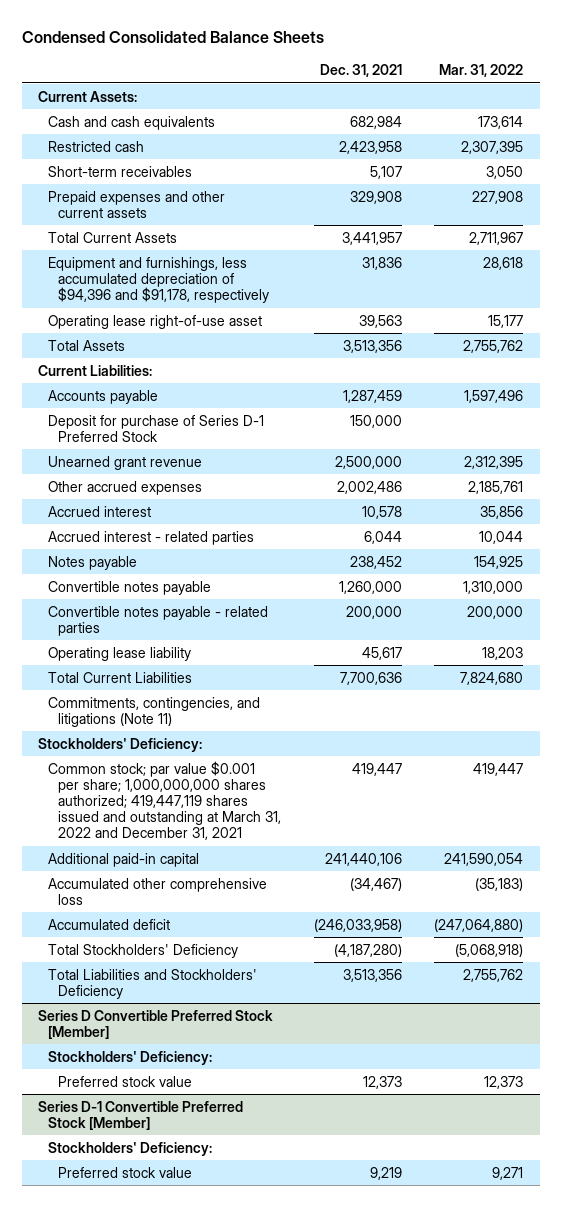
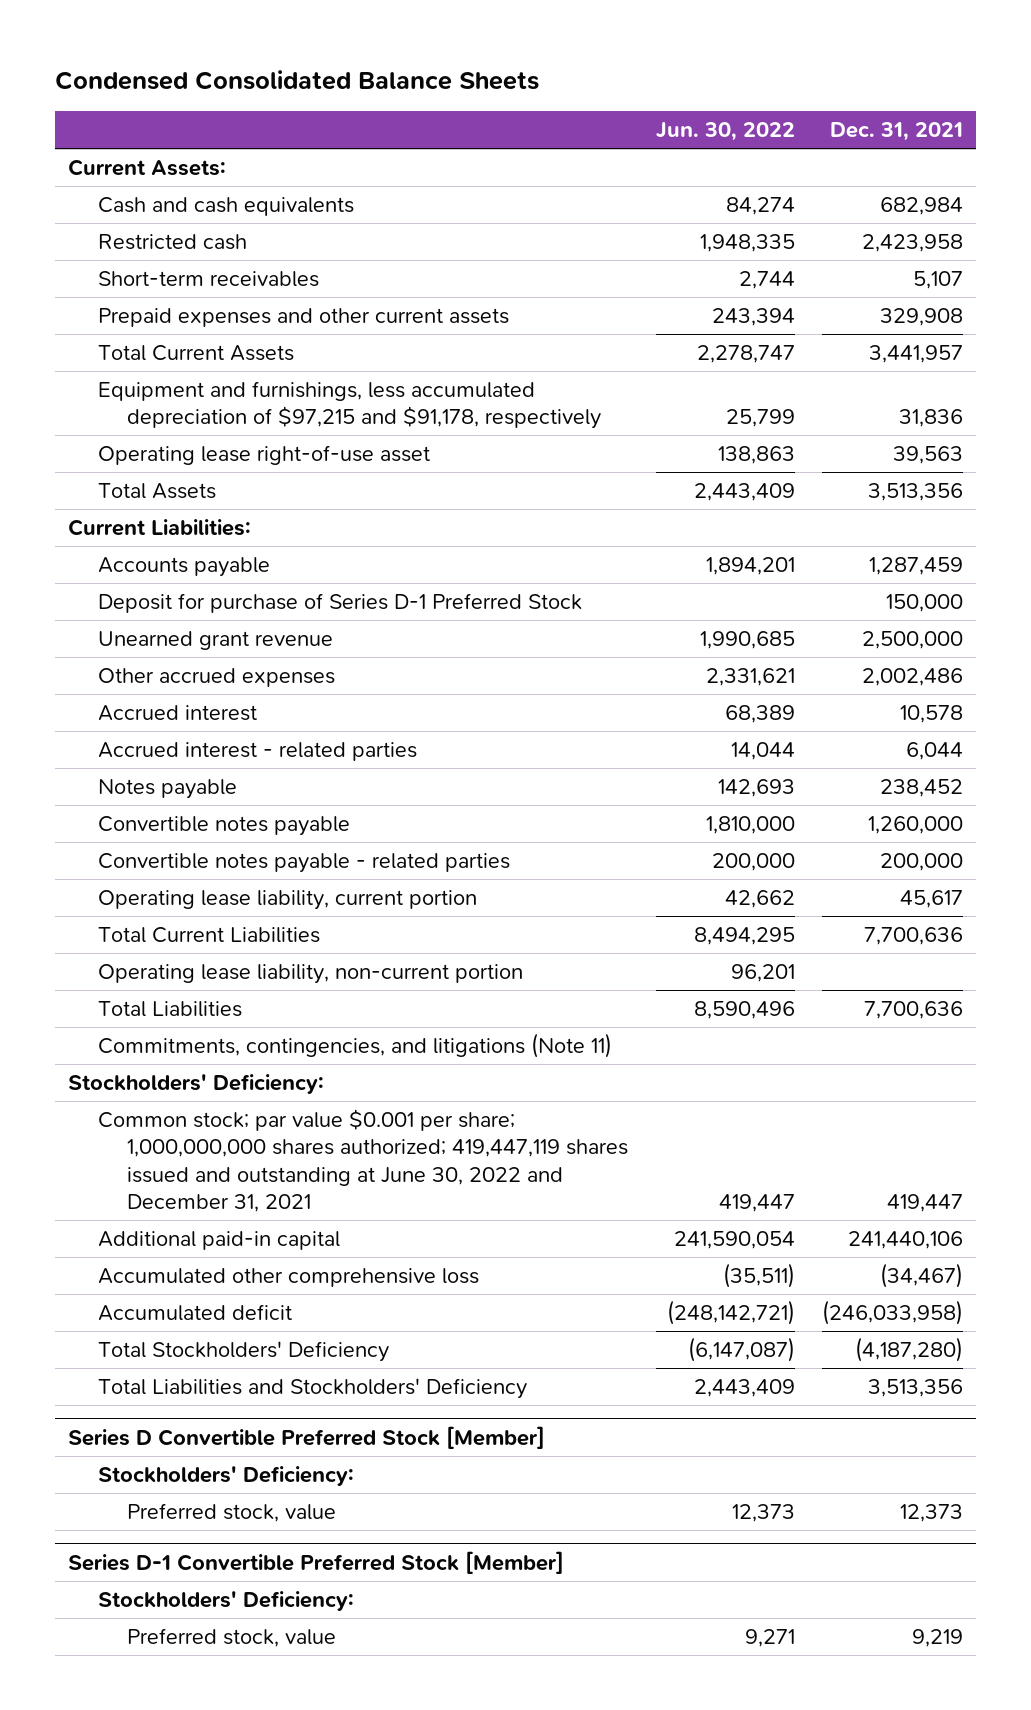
- | Dec. 31, 2021 | Mar. 31, 2022
+ | Jun. 30, 2022 | Dec. 31, 2021
- Equipment and furnishings, less accumulated depreciation of $94,396 and $91,178, respectively | 31,836 | 28,618
+ Equipment and furnishings, less accumulated depreciation of $97,215 and $91,178, respectively | 25,799 | 31,836
- Operating lease liability | 45,617 | 18,203
+ Operating lease liability, current portion | 42,662 | 45,617
+ Operating lease liability, non-current portion | 96,201 |
+ Total Liabilities | 8,590,496 | 7,700,636
- Common stock; par value $0.001 per share; 1,000,000,000 shares authorized; 419,447,119 shares issued and outstanding at March 31, 2022 and December 31, 2021 | 419,447 | 419,447
+ Common stock; par value $0.001 per share; 1,000,000,000 shares authorized; 419,447,119 shares issued and outstanding at June 30, 2022 and December 31, 2021 | 419,447 | 419,447
@ Series D Convertible Preferred Stock [Member]
- Preferred stock value | 12,373 | 12,373
+ Preferred stock, value | 12,373 | 12,373
@ Series D-1 Convertible Preferred Stock [Member]
- Preferred stock value | 9,219 | 9,271
+ Preferred stock, value | 9,271 | 9,219

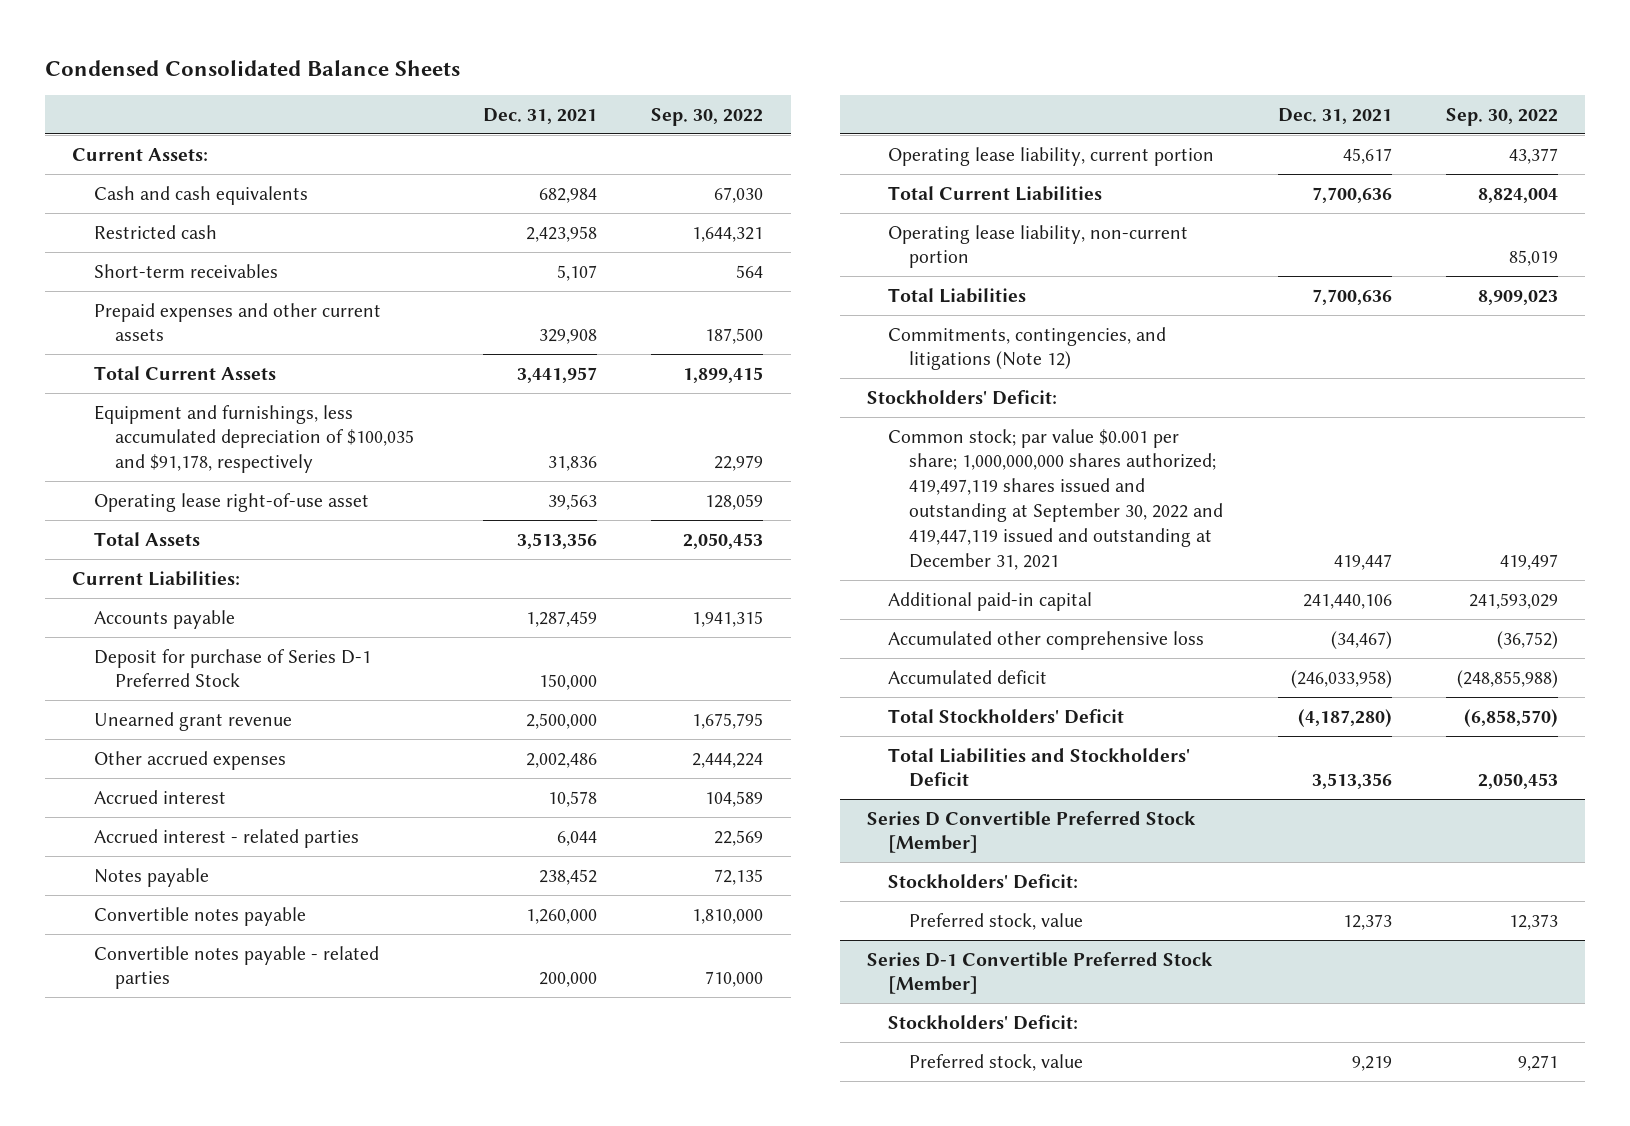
- | Jun. 30, 2022 | Dec. 31, 2021
+ | Dec. 31, 2021 | Sep. 30, 2022
- Equipment and furnishings, less accumulated depreciation of $97,215 and $91,178, respectively | 25,799 | 31,836
+ Equipment and furnishings, less accumulated depreciation of $100,035 and $91,178, respectively | 31,836 | 22,979
- Commitments, contingencies, and litigations (Note 11)
- Stockholders' Deficiency:
- Common stock; par value $0.001 per share; 1,000,000,000 shares authorized; 419,447,119 shares issued and outstanding at June 30, 2022 and December 31, 2021 | 419,447 | 419,447
+ Commitments, contingencies, and litigations (Note 12)
+ Stockholders' Deficit:
+ Common stock; par value $0.001 per share; 1,000,000,000 shares authorized; 419,497,119 shares issued and outstanding at September 30, 2022 and 419,447,119 issued and outstanding at December 31, 2021 | 419,447 | 419,497
- Total Stockholders' Deficiency | (6,147,087) | (4,187,280)
- Total Liabilities and Stockholders' Deficiency | 2,443,409 | 3,513,356
+ Total Stockholders' Deficit | (4,187,280) | (6,858,570)
+ Total Liabilities and Stockholders' Deficit | 3,513,356 | 2,050,453
@ Series D Convertible Preferred Stock [Member]
- Stockholders' Deficiency:
+ Stockholders' Deficit:
@ Series D-1 Convertible Preferred Stock [Member]
- Stockholders' Deficiency:
+ Stockholders' Deficit:

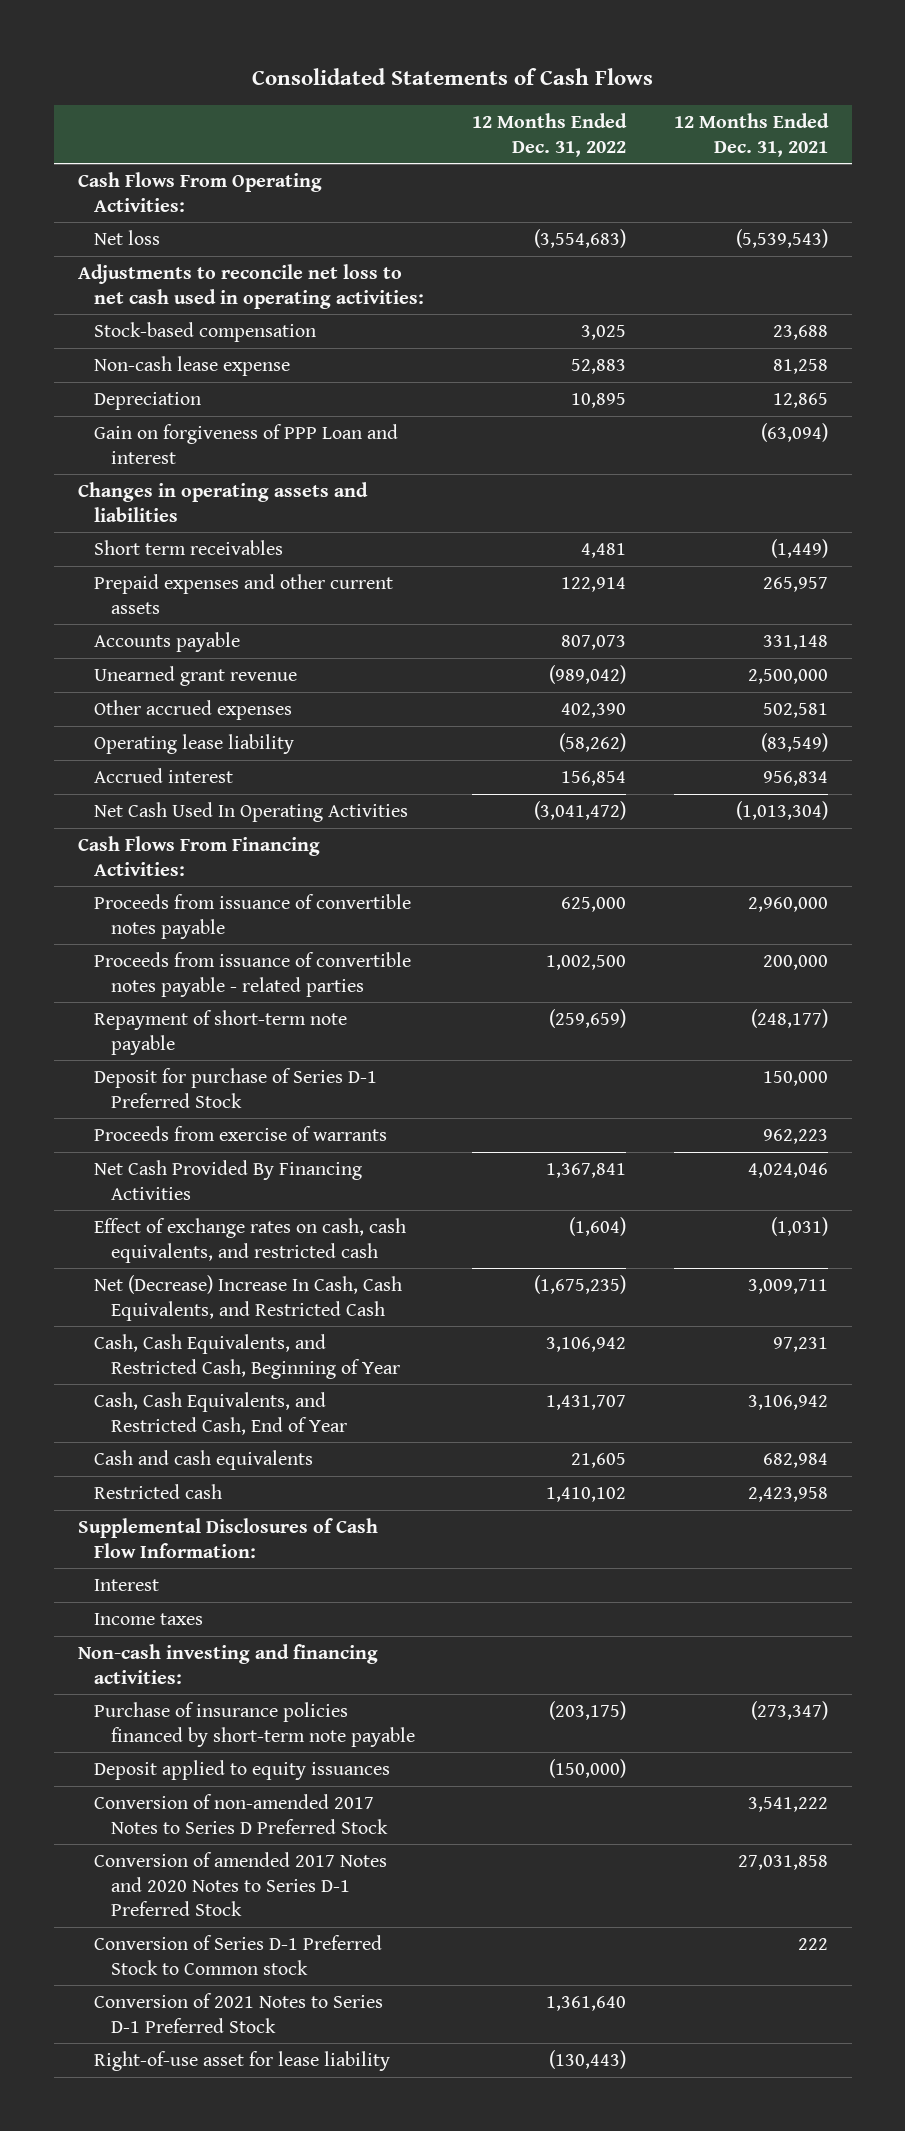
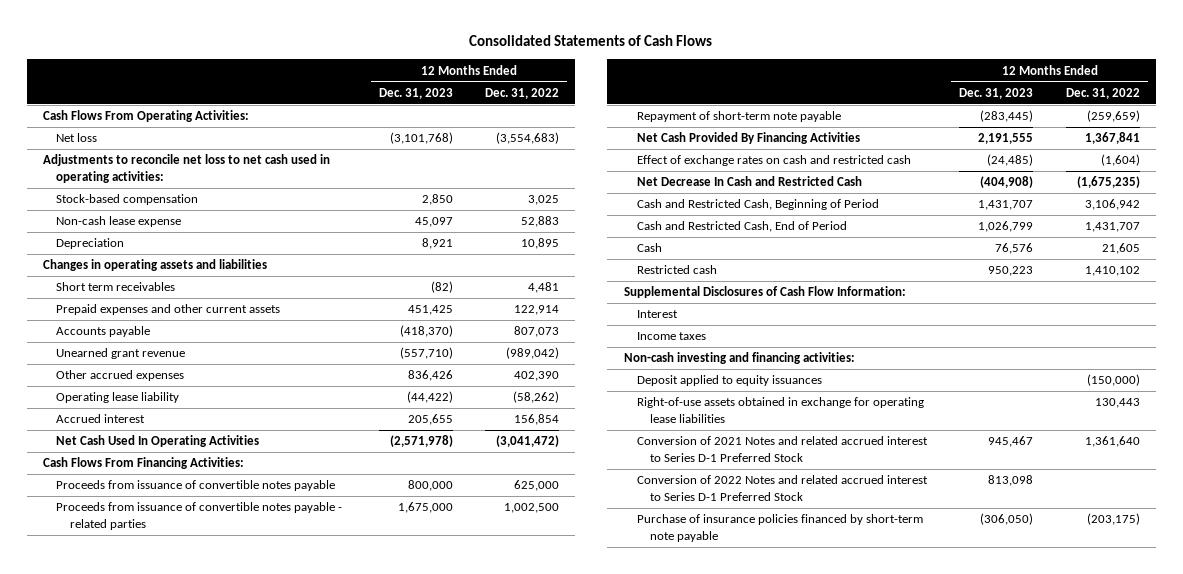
- | 12 Months Ended Dec. 31, 2022 | 12 Months Ended Dec. 31, 2021
+ | 12 Months Ended Dec. 31, 2023 | 12 Months Ended Dec. 31, 2022
- Gain on forgiveness of PPP Loan and interest | | (63,094)
- Deposit for purchase of Series D-1 Preferred Stock | | 150,000
- Proceeds from exercise of warrants | | 962,223
- Effect of exchange rates on cash, cash equivalents, and restricted cash | (1,604) | (1,031)
- Net (Decrease) Increase In Cash, Cash Equivalents, and Restricted Cash | (1,675,235) | 3,009,711
- Cash, Cash Equivalents, and Restricted Cash, Beginning of Year | 3,106,942 | 97,231
- Cash, Cash Equivalents, and Restricted Cash, End of Year | 1,431,707 | 3,106,942
- Cash and cash equivalents | 21,605 | 682,984
+ Effect of exchange rates on cash and restricted cash | (24,485) | (1,604)
+ Net Decrease In Cash and Restricted Cash | (404,908) | (1,675,235)
+ Cash and Restricted Cash, Beginning of Period | 1,431,707 | 3,106,942
+ Cash and Restricted Cash, End of Period | 1,026,799 | 1,431,707
+ Cash | 76,576 | 21,605
- Conversion of non-amended 2017 Notes to Series D Preferred Stock | | 3,541,222
- Conversion of amended 2017 Notes and 2020 Notes to Series D-1 Preferred Stock | | 27,031,858
- Conversion of Series D-1 Preferred Stock to Common stock | | 222
- Conversion of 2021 Notes to Series D-1 Preferred Stock | 1,361,640 |
- Right-of-use asset for lease liability | (130,443) |
+ Right-of-use assets obtained in exchange for operating lease liabilities | | 130,443
+ Conversion of 2021 Notes and related accrued interest to Series D-1 Preferred Stock | 945,467 | 1,361,640
+ Conversion of 2022 Notes and related accrued interest to Series D-1 Preferred Stock | 813,098 |
moved down: Purchase of insurance policies financed by short-term note payable | (306,050) | (203,175)

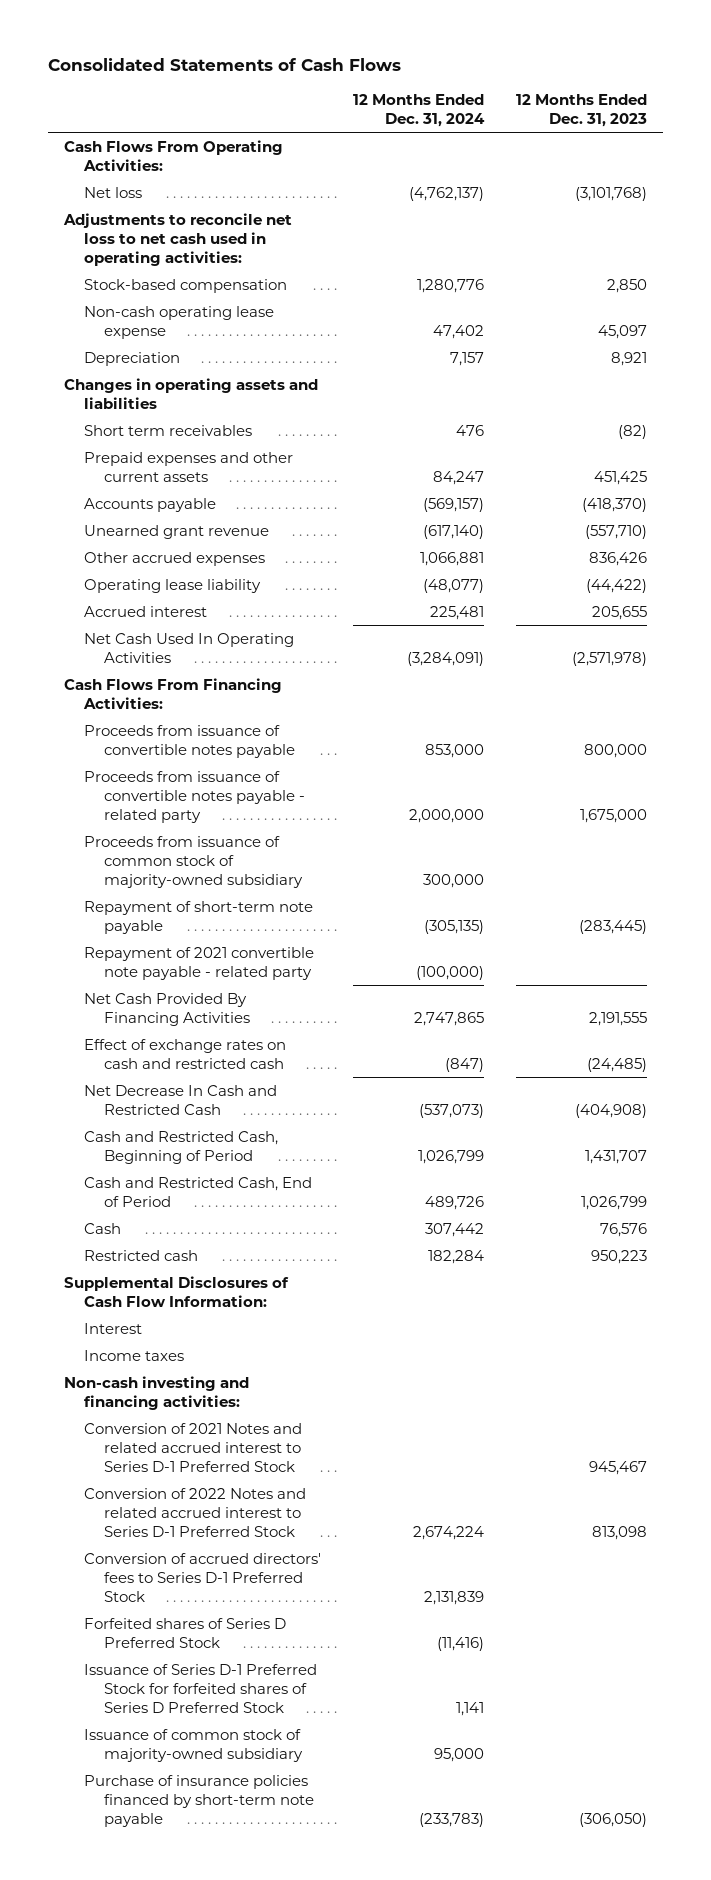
- | 12 Months Ended Dec. 31, 2023 | 12 Months Ended Dec. 31, 2022
+ | 12 Months Ended Dec. 31, 2024 | 12 Months Ended Dec. 31, 2023
- Non-cash lease expense | 45,097 | 52,883
+ Non-cash operating lease expense | 47,402 | 45,097
- Proceeds from issuance of convertible notes payable - related parties | 1,675,000 | 1,002,500
+ Proceeds from issuance of convertible notes payable - related party | 2,000,000 | 1,675,000
+ Proceeds from issuance of common stock of majority-owned subsidiary | 300,000 |
+ Repayment of 2021 convertible note payable - related party | (100,000) |
- Deposit applied to equity issuances | | (150,000)
- Right-of-use assets obtained in exchange for operating lease liabilities | | 130,443
+ Conversion of accrued directors' fees to Series D-1 Preferred Stock | 2,131,839 |
+ Forfeited shares of Series D Preferred Stock | (11,416) |
+ Issuance of Series D-1 Preferred Stock for forfeited shares of Series D Preferred Stock | 1,141 |
+ Issuance of common stock of majority-owned subsidiary | 95,000 |

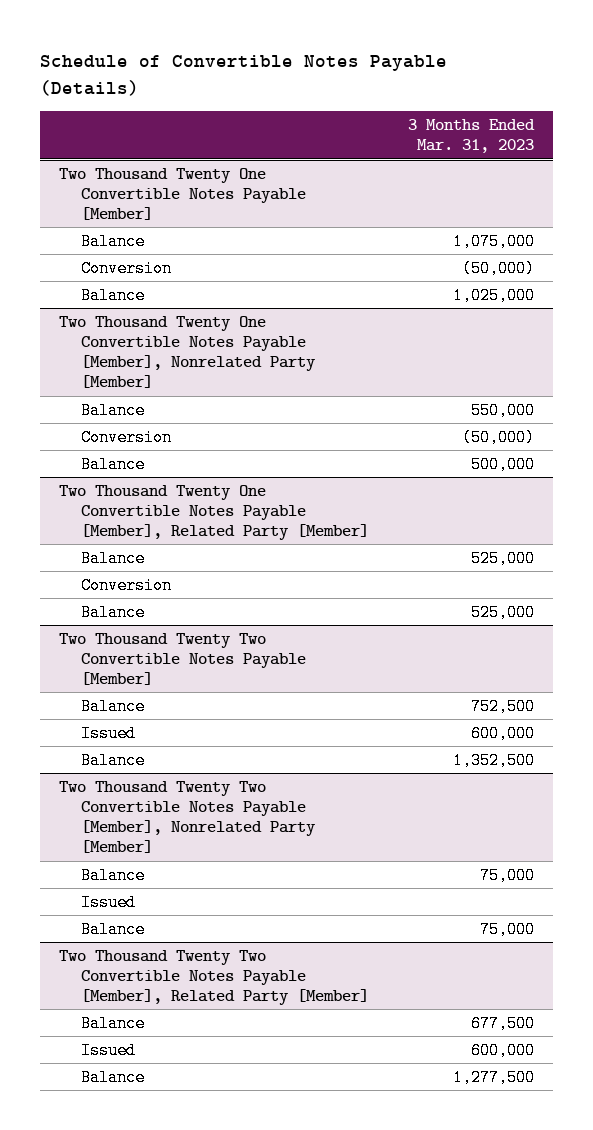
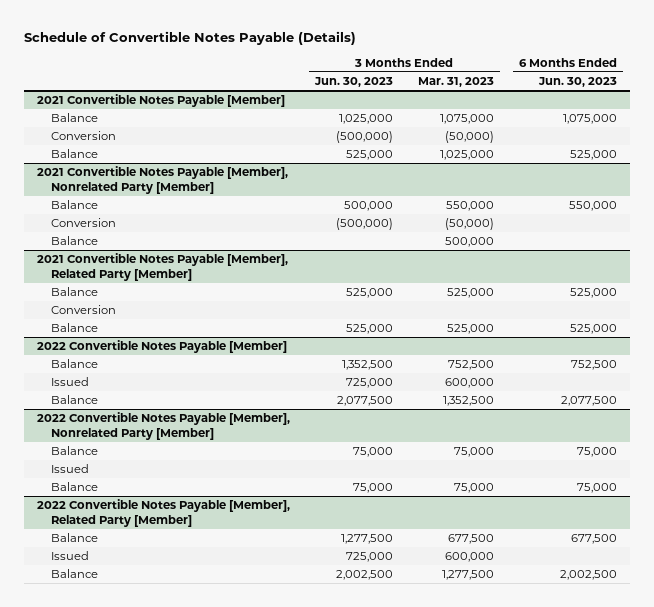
- | 3 Months Ended Mar. 31, 2023
+ | 3 Months Ended Jun. 30, 2023 | 3 Months Ended Mar. 31, 2023 | 6 Months Ended Jun. 30, 2023
- Two Thousand Twenty One Convertible Notes Payable [Member]
+ 2021 Convertible Notes Payable [Member]
- Two Thousand Twenty One Convertible Notes Payable [Member], Nonrelated Party [Member]
+ 2021 Convertible Notes Payable [Member], Nonrelated Party [Member]
- Two Thousand Twenty One Convertible Notes Payable [Member], Related Party [Member]
+ 2021 Convertible Notes Payable [Member], Related Party [Member]
- Two Thousand Twenty Two Convertible Notes Payable [Member]
+ 2022 Convertible Notes Payable [Member]
- Two Thousand Twenty Two Convertible Notes Payable [Member], Nonrelated Party [Member]
+ 2022 Convertible Notes Payable [Member], Nonrelated Party [Member]
- Two Thousand Twenty Two Convertible Notes Payable [Member], Related Party [Member]
+ 2022 Convertible Notes Payable [Member], Related Party [Member]

